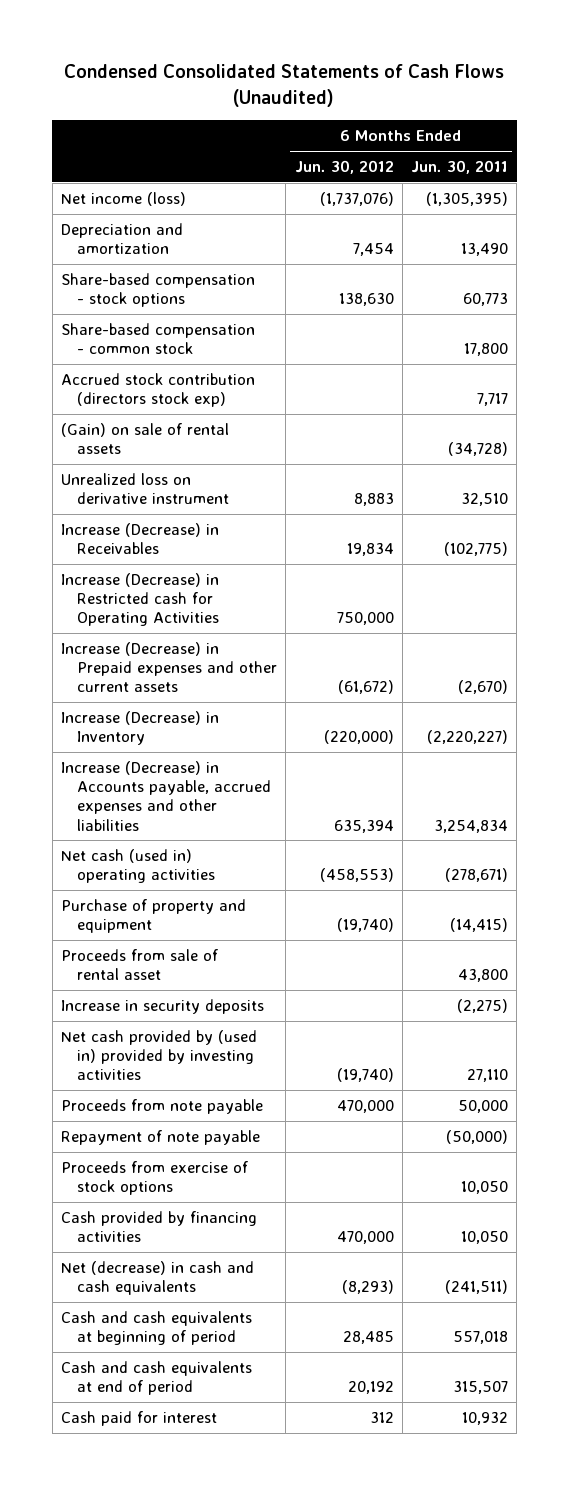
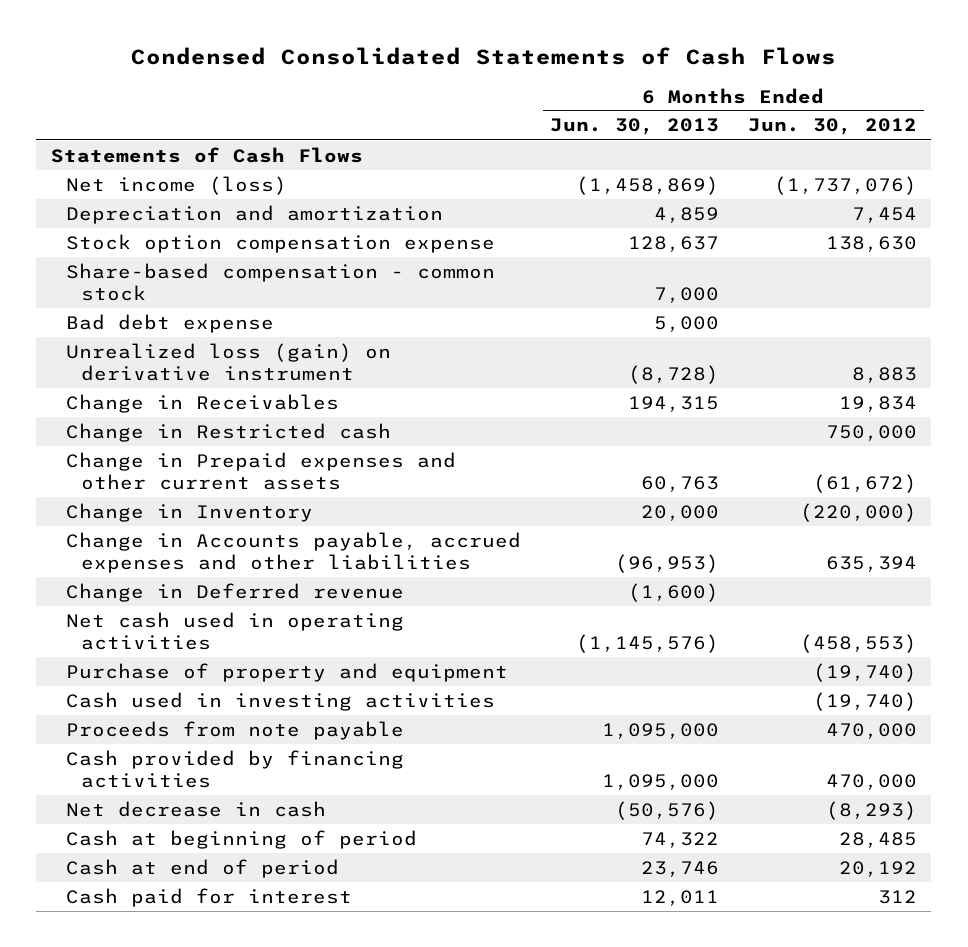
- Condensed Consolidated Statements of Cash Flows (Unaudited)
+ Condensed Consolidated Statements of Cash Flows
- | 6 Months Ended Jun. 30, 2012 | 6 Months Ended Jun. 30, 2011
+ | 6 Months Ended Jun. 30, 2013 | 6 Months Ended Jun. 30, 2012
+ Statements of Cash Flows
- Share-based compensation - stock options | 138,630 | 60,773
+ Stock option compensation expense | 128,637 | 138,630
- Accrued stock contribution (directors stock exp) | | 7,717
- (Gain) on sale of rental assets | | (34,728)
- Unrealized loss on derivative instrument | 8,883 | 32,510
- Increase (Decrease) in Receivables | 19,834 | (102,775)
- Increase (Decrease) in Restricted cash for Operating Activities | 750,000 |
- Increase (Decrease) in Prepaid expenses and other current assets | (61,672) | (2,670)
- Increase (Decrease) in Inventory | (220,000) | (2,220,227)
- Increase (Decrease) in Accounts payable, accrued expenses and other liabilities | 635,394 | 3,254,834
- Net cash (used in) operating activities | (458,553) | (278,671)
+ Bad debt expense | 5,000 |
+ Unrealized loss (gain) on derivative instrument | (8,728) | 8,883
+ Change in Receivables | 194,315 | 19,834
+ Change in Restricted cash | | 750,000
+ Change in Prepaid expenses and other current assets | 60,763 | (61,672)
+ Change in Inventory | 20,000 | (220,000)
+ Change in Accounts payable, accrued expenses and other liabilities | (96,953) | 635,394
+ Change in Deferred revenue | (1,600) |
+ Net cash used in operating activities | (1,145,576) | (458,553)
- Proceeds from sale of rental asset | | 43,800
- Increase in security deposits | | (2,275)
- Net cash provided by (used in) provided by investing activities | (19,740) | 27,110
+ Cash used in investing activities | | (19,740)
- Repayment of note payable | | (50,000)
- Proceeds from exercise of stock options | | 10,050
- Net (decrease) in cash and cash equivalents | (8,293) | (241,511)
- Cash and cash equivalents at beginning of period | 28,485 | 557,018
- Cash and cash equivalents at end of period | 20,192 | 315,507
+ Net decrease in cash | (50,576) | (8,293)
+ Cash at beginning of period | 74,322 | 28,485
+ Cash at end of period | 23,746 | 20,192

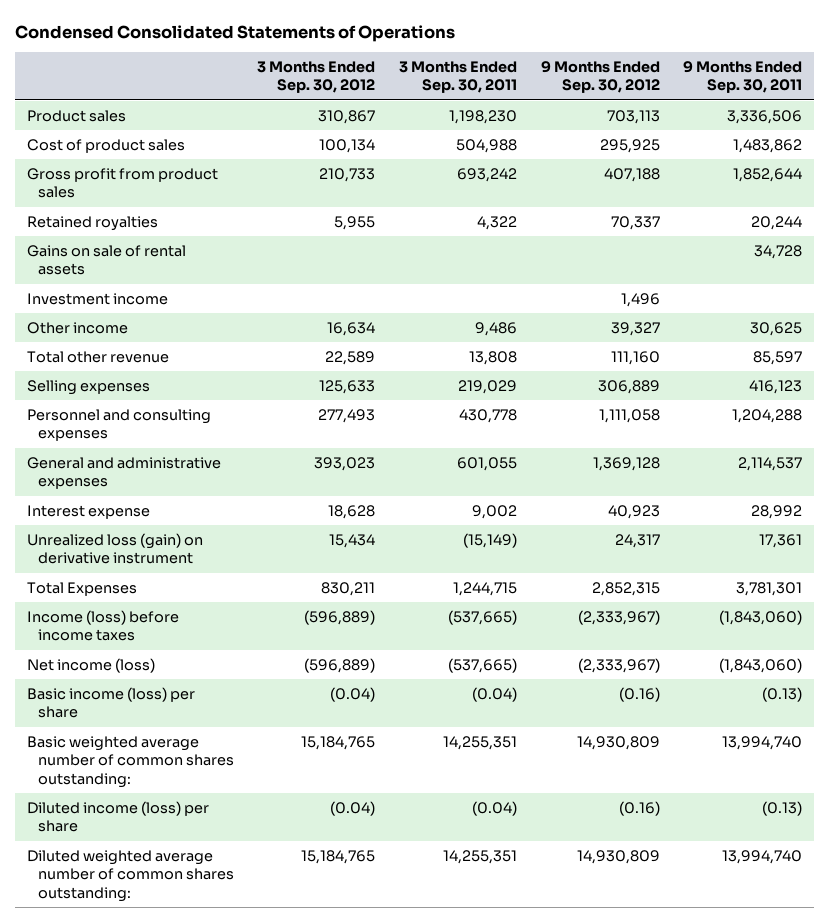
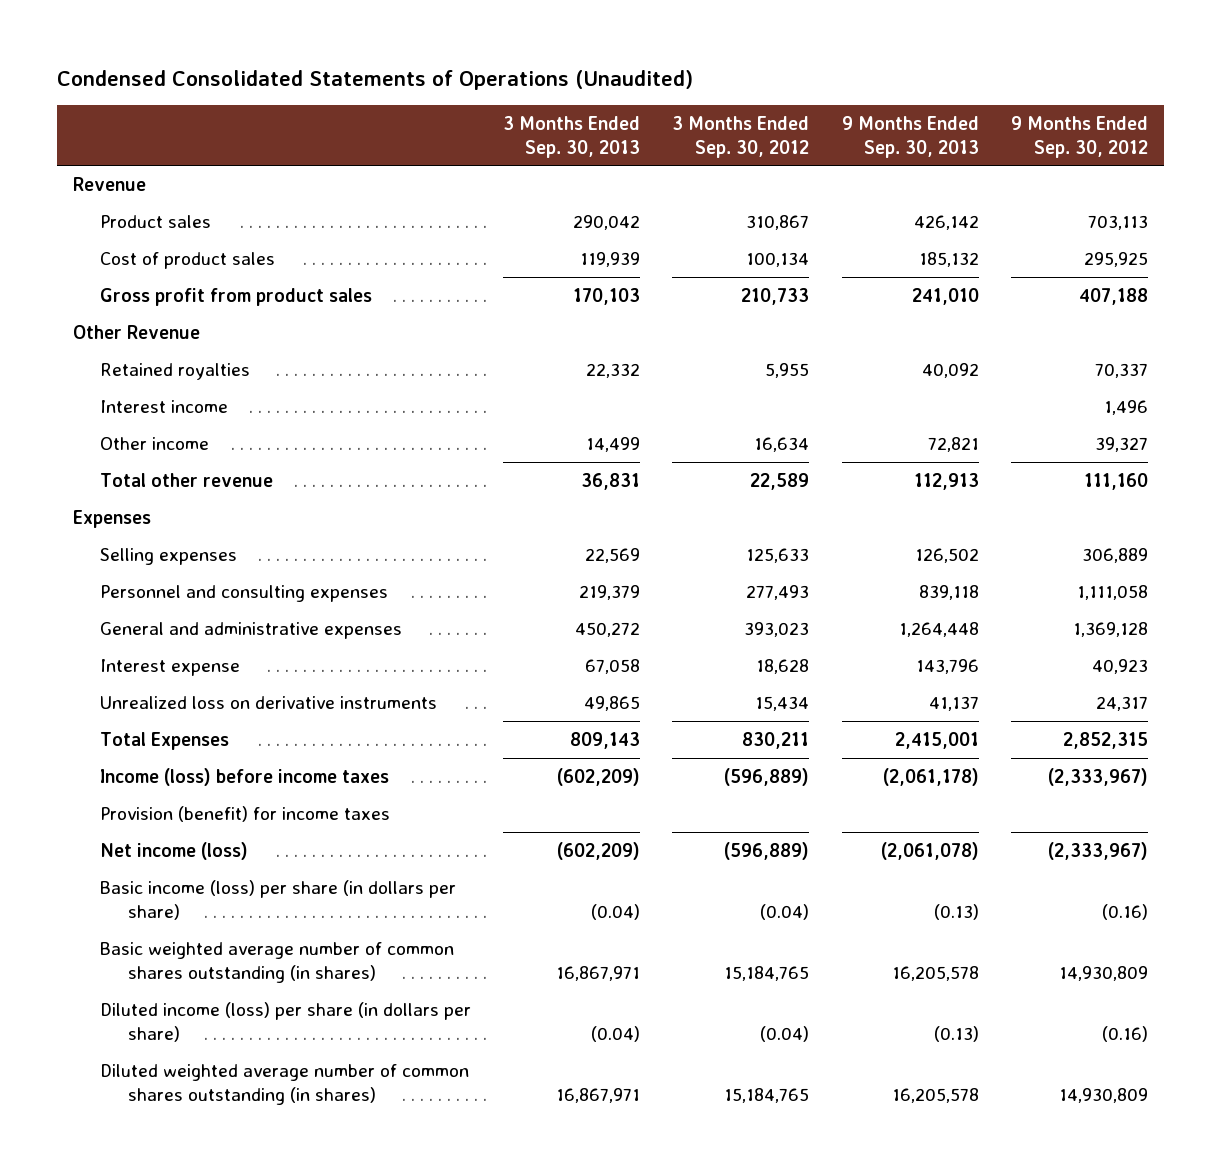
- Condensed Consolidated Statements of Operations
+ Condensed Consolidated Statements of Operations (Unaudited)
- | 3 Months Ended Sep. 30, 2012 | 3 Months Ended Sep. 30, 2011 | 9 Months Ended Sep. 30, 2012 | 9 Months Ended Sep. 30, 2011
+ | 3 Months Ended Sep. 30, 2013 | 3 Months Ended Sep. 30, 2012 | 9 Months Ended Sep. 30, 2013 | 9 Months Ended Sep. 30, 2012
+ Revenue
+ Other Revenue
- Gains on sale of rental assets | | | | 34,728
- Investment income | | | 1,496 |
+ Interest income | | | | 1,496
+ Expenses
- Unrealized loss (gain) on derivative instrument | 15,434 | (15,149) | 24,317 | 17,361
+ Unrealized loss on derivative instruments | 49,865 | 15,434 | 41,137 | 24,317
+ Provision (benefit) for income taxes
- Basic income (loss) per share | (0.04) | (0.04) | (0.16) | (0.13)
- Basic weighted average number of common shares outstanding: | 15,184,765 | 14,255,351 | 14,930,809 | 13,994,740
- Diluted income (loss) per share | (0.04) | (0.04) | (0.16) | (0.13)
- Diluted weighted average number of common shares outstanding: | 15,184,765 | 14,255,351 | 14,930,809 | 13,994,740
+ Basic income (loss) per share (in dollars per share) | (0.04) | (0.04) | (0.13) | (0.16)
+ Basic weighted average number of common shares outstanding (in shares) | 16,867,971 | 15,184,765 | 16,205,578 | 14,930,809
+ Diluted income (loss) per share (in dollars per share) | (0.04) | (0.04) | (0.13) | (0.16)
+ Diluted weighted average number of common shares outstanding (in shares) | 16,867,971 | 15,184,765 | 16,205,578 | 14,930,809

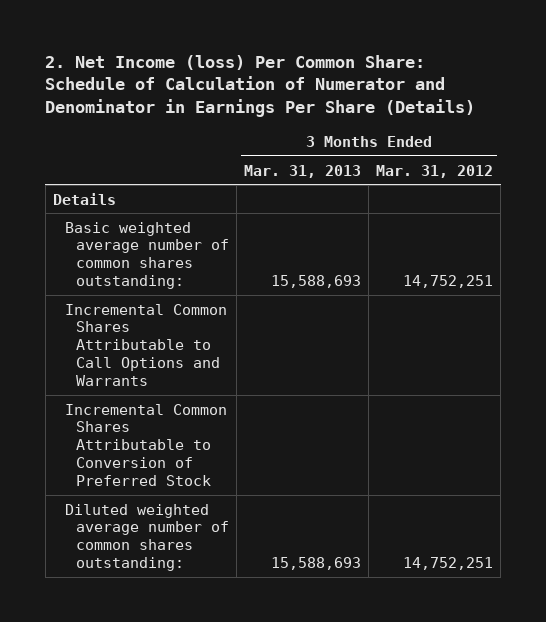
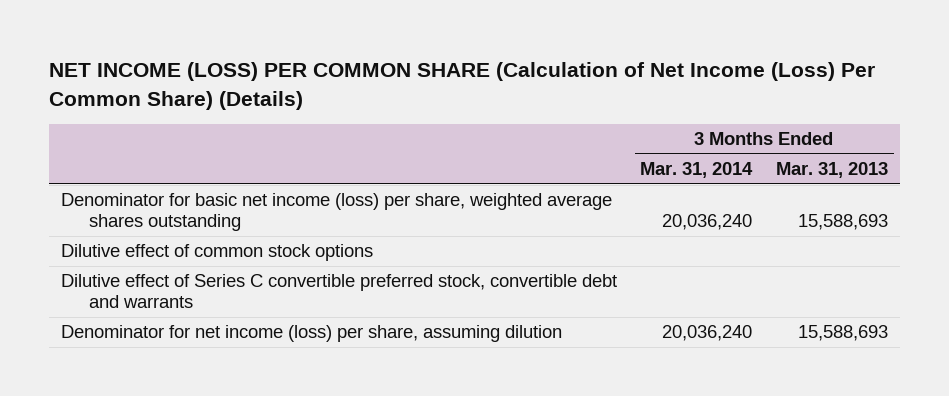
- 2. Net Income (loss) Per Common Share: Schedule of Calculation of Numerator and Denominator in Earnings Per Share (Details)
+ NET INCOME (LOSS) PER COMMON SHARE (Calculation of Net Income (Loss) Per Common Share) (Details)
- | 3 Months Ended Mar. 31, 2013 | 3 Months Ended Mar. 31, 2012
+ | 3 Months Ended Mar. 31, 2014 | 3 Months Ended Mar. 31, 2013
- Details
- Basic weighted average number of common shares outstanding: | 15,588,693 | 14,752,251
- Incremental Common Shares Attributable to Call Options and Warrants
- Incremental Common Shares Attributable to Conversion of Preferred Stock
- Diluted weighted average number of common shares outstanding: | 15,588,693 | 14,752,251
+ Denominator for basic net income (loss) per share, weighted average shares outstanding | 20,036,240 | 15,588,693
+ Dilutive effect of common stock options
+ Dilutive effect of Series C convertible preferred stock, convertible debt and warrants
+ Denominator for net income (loss) per share, assuming dilution | 20,036,240 | 15,588,693

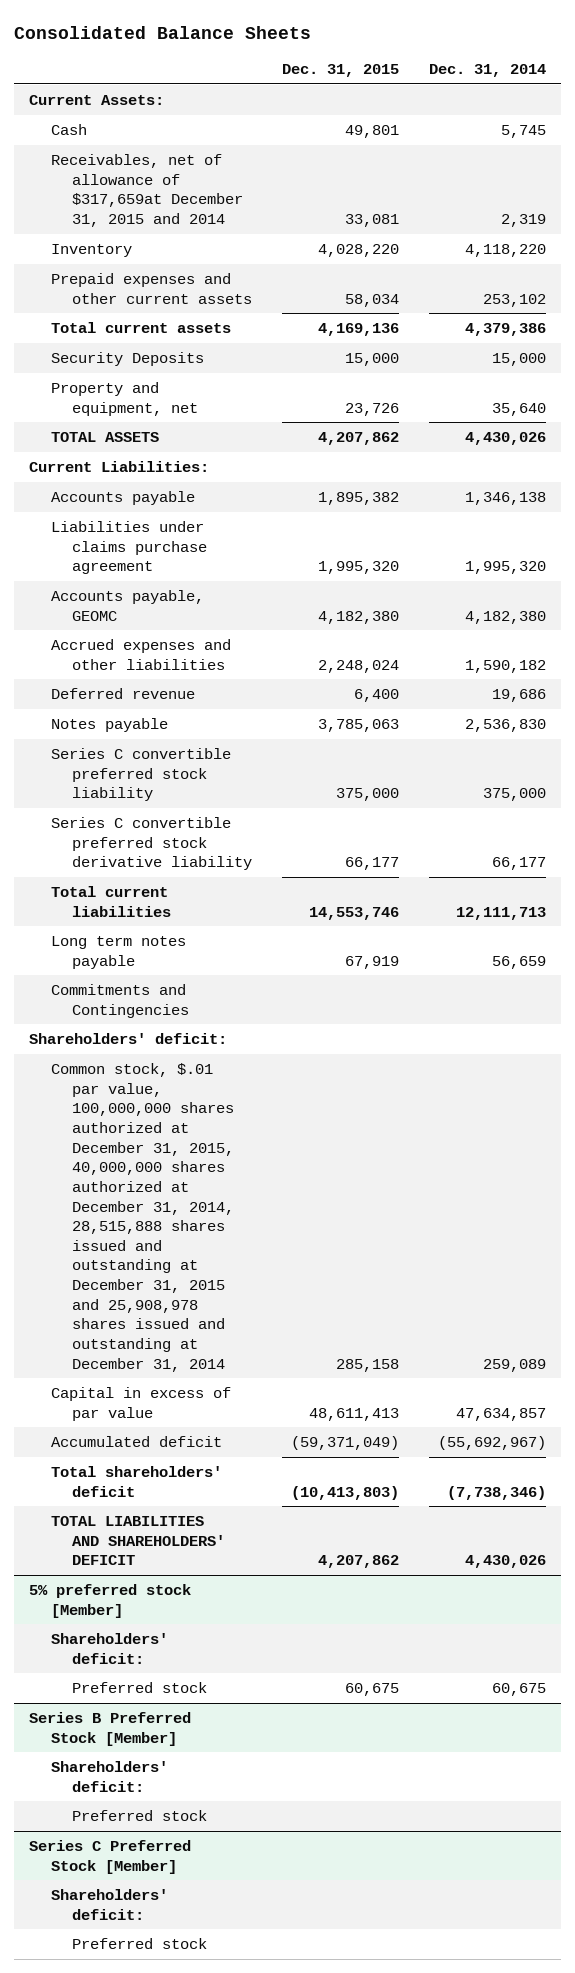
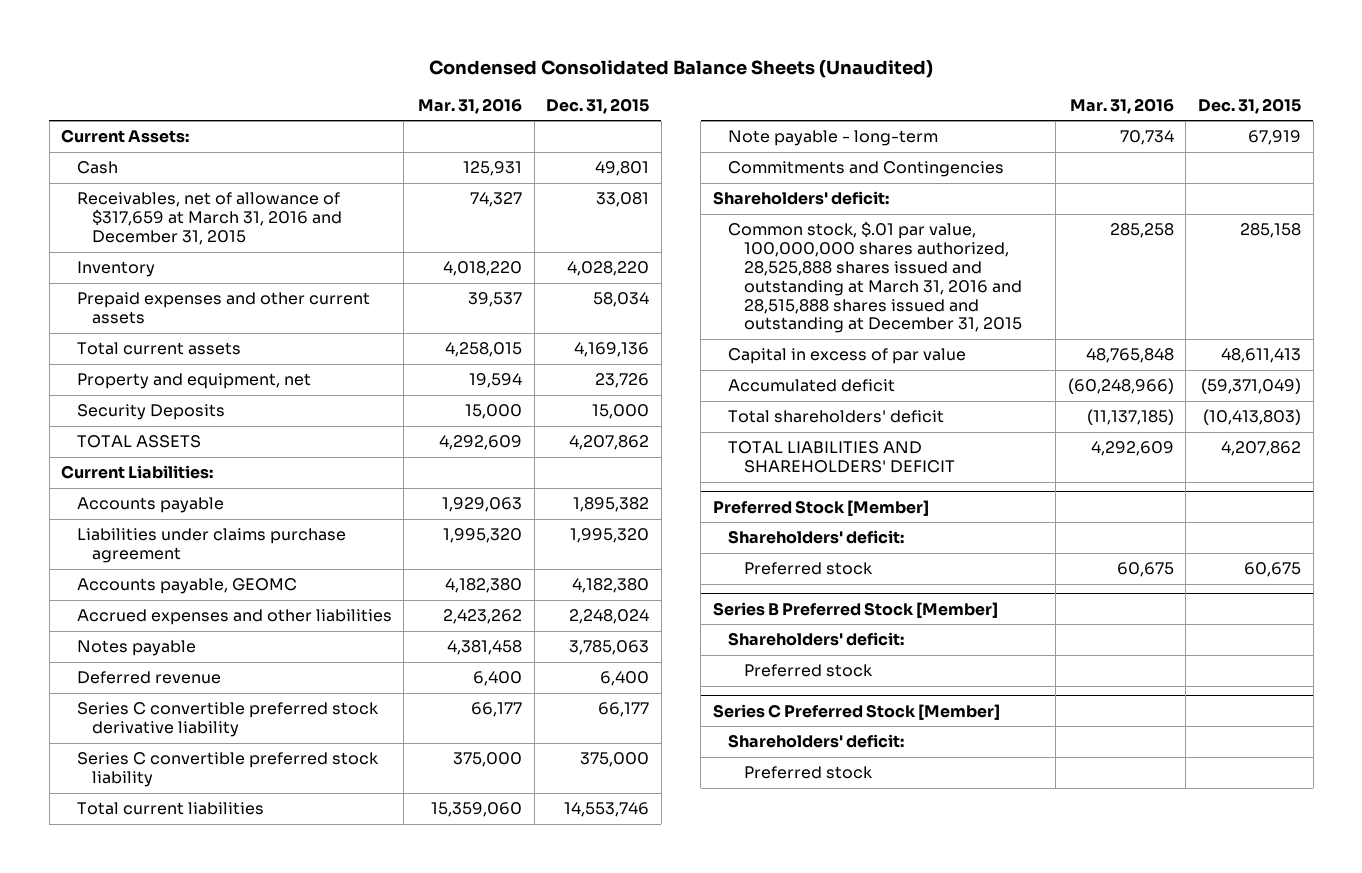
- Consolidated Balance Sheets
+ Condensed Consolidated Balance Sheets (Unaudited)
- | Dec. 31, 2015 | Dec. 31, 2014
+ | Mar. 31, 2016 | Dec. 31, 2015
- Receivables, net of allowance of $317,659at December 31, 2015 and 2014 | 33,081 | 2,319
+ Receivables, net of allowance of $317,659 at March 31, 2016 and December 31, 2015 | 74,327 | 33,081
moved down: Security Deposits | 15,000 | 15,000
moved down: Deferred revenue | 6,400 | 6,400
moved down: Series C convertible preferred stock liability | 375,000 | 375,000
- Long term notes payable | 67,919 | 56,659
+ Note payable - long-term | 70,734 | 67,919
- Common stock, $.01 par value, 100,000,000 shares authorized at December 31, 2015, 40,000,000 shares authorized at December 31, 2014, 28,515,888 shares issued and outstanding at December 31, 2015 and 25,908,978 shares issued and outstanding at December 31, 2014 | 285,158 | 259,089
+ Common stock, $.01 par value, 100,000,000 shares authorized, 28,525,888 shares issued and outstanding at March 31, 2016 and 28,515,888 shares issued and outstanding at December 31, 2015 | 285,258 | 285,158
- 5% preferred stock [Member]
+ Preferred Stock [Member]

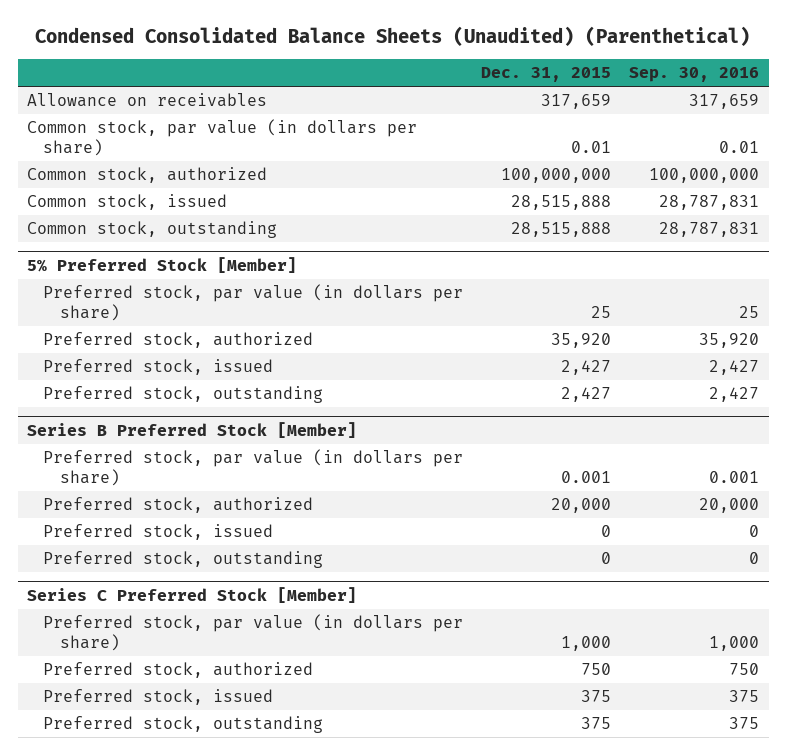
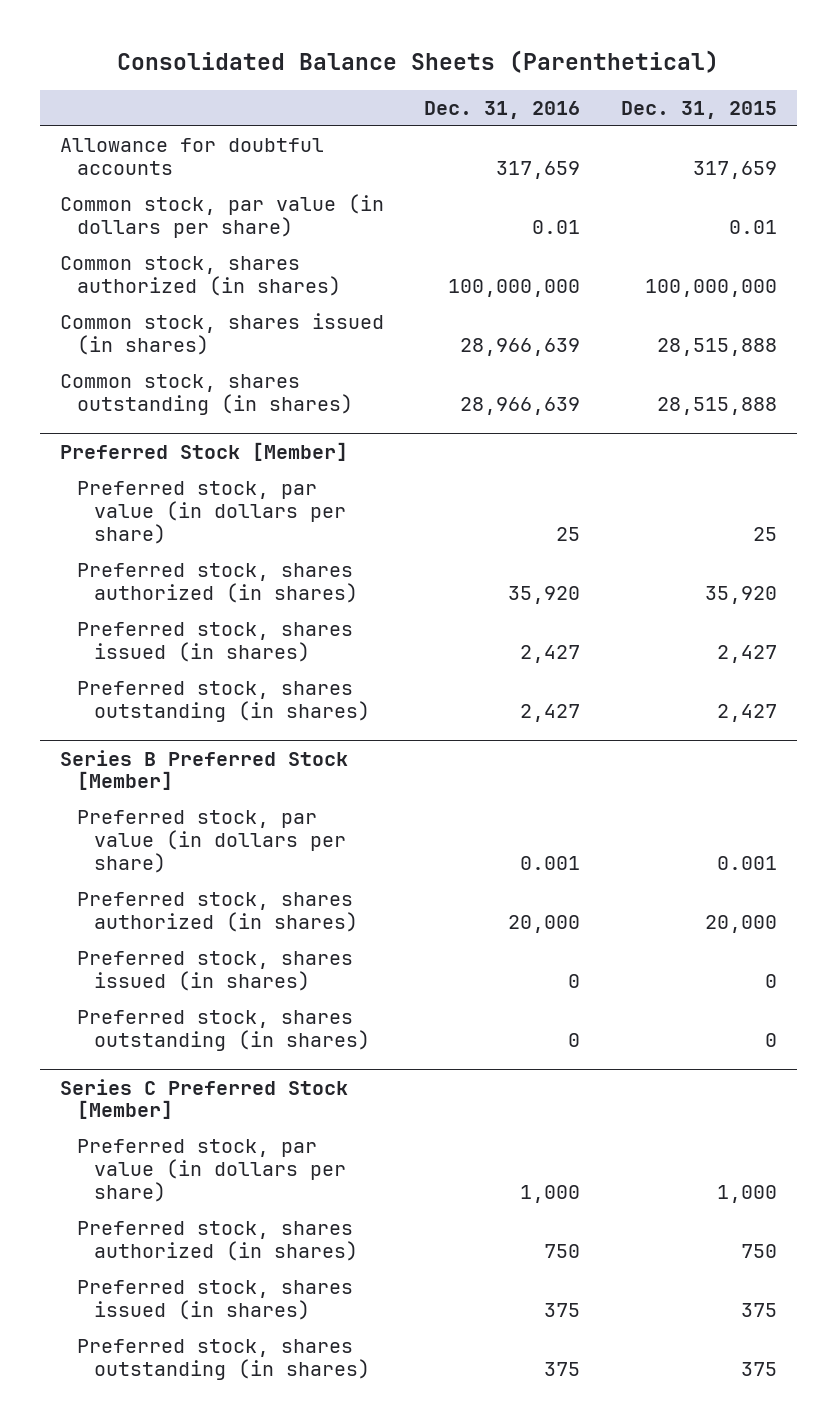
- Condensed Consolidated Balance Sheets (Unaudited) (Parenthetical)
+ Consolidated Balance Sheets (Parenthetical)
- | Dec. 31, 2015 | Sep. 30, 2016
+ | Dec. 31, 2016 | Dec. 31, 2015
- Allowance on receivables | 317,659 | 317,659
+ Allowance for doubtful accounts | 317,659 | 317,659
- Common stock, authorized | 100,000,000 | 100,000,000
- Common stock, issued | 28,515,888 | 28,787,831
- Common stock, outstanding | 28,515,888 | 28,787,831
- 5% Preferred Stock [Member]
+ Common stock, shares authorized (in shares) | 100,000,000 | 100,000,000
+ Common stock, shares issued (in shares) | 28,966,639 | 28,515,888
+ Common stock, shares outstanding (in shares) | 28,966,639 | 28,515,888
+ Preferred Stock [Member]
- Preferred stock, authorized | 35,920 | 35,920
- Preferred stock, issued | 2,427 | 2,427
- Preferred stock, outstanding | 2,427 | 2,427
+ Preferred stock, shares authorized (in shares) | 35,920 | 35,920
+ Preferred stock, shares issued (in shares) | 2,427 | 2,427
+ Preferred stock, shares outstanding (in shares) | 2,427 | 2,427
@ Series B Preferred Stock [Member]
- Preferred stock, authorized | 20,000 | 20,000
- Preferred stock, issued | 0 | 0
- Preferred stock, outstanding | 0 | 0
+ Preferred stock, shares authorized (in shares) | 20,000 | 20,000
+ Preferred stock, shares issued (in shares) | 0 | 0
+ Preferred stock, shares outstanding (in shares) | 0 | 0
@ Series C Preferred Stock [Member]
- Preferred stock, authorized | 750 | 750
- Preferred stock, issued | 375 | 375
- Preferred stock, outstanding | 375 | 375
+ Preferred stock, shares authorized (in shares) | 750 | 750
+ Preferred stock, shares issued (in shares) | 375 | 375
+ Preferred stock, shares outstanding (in shares) | 375 | 375

